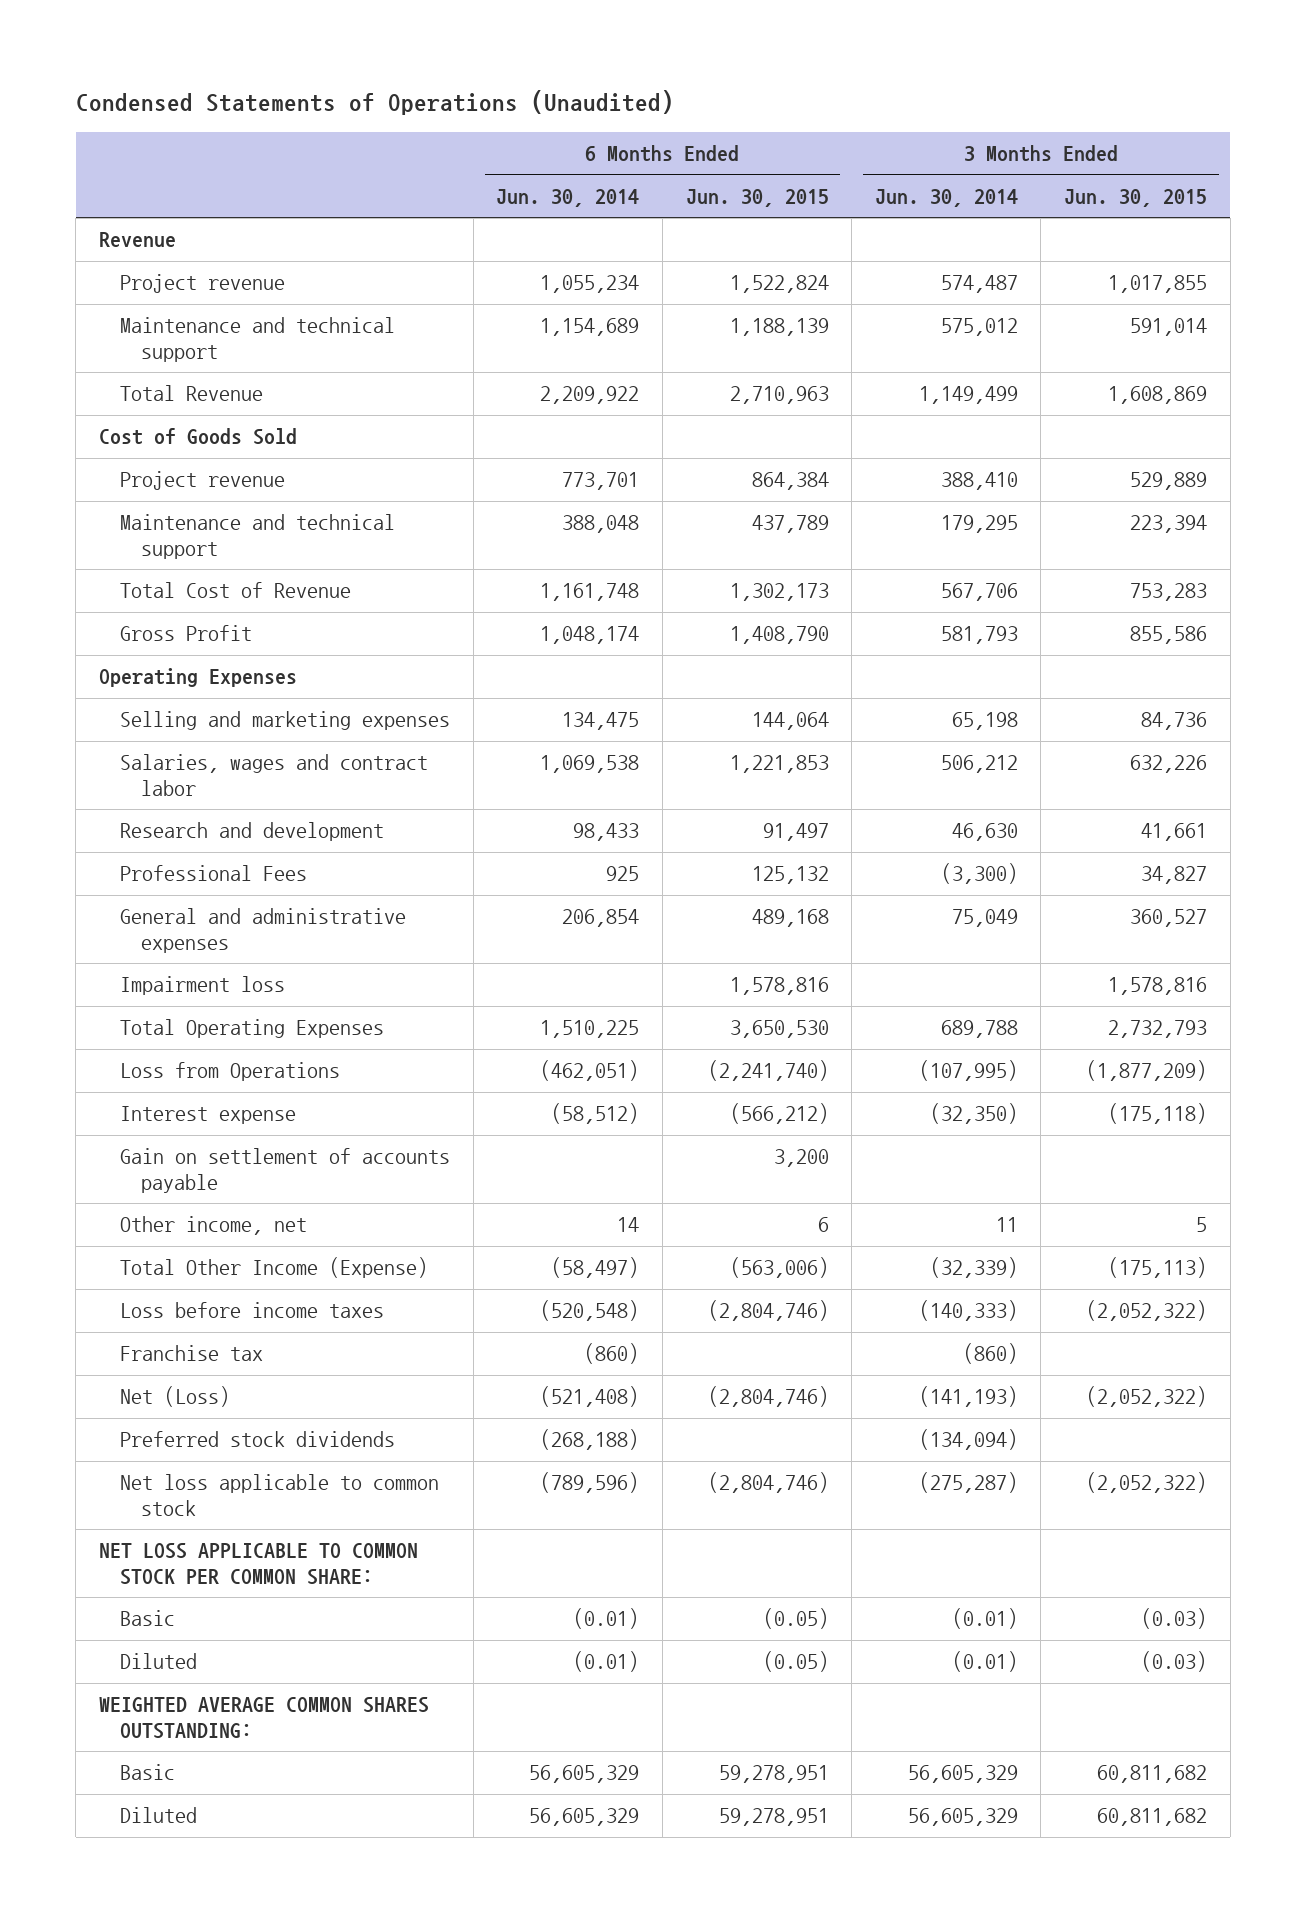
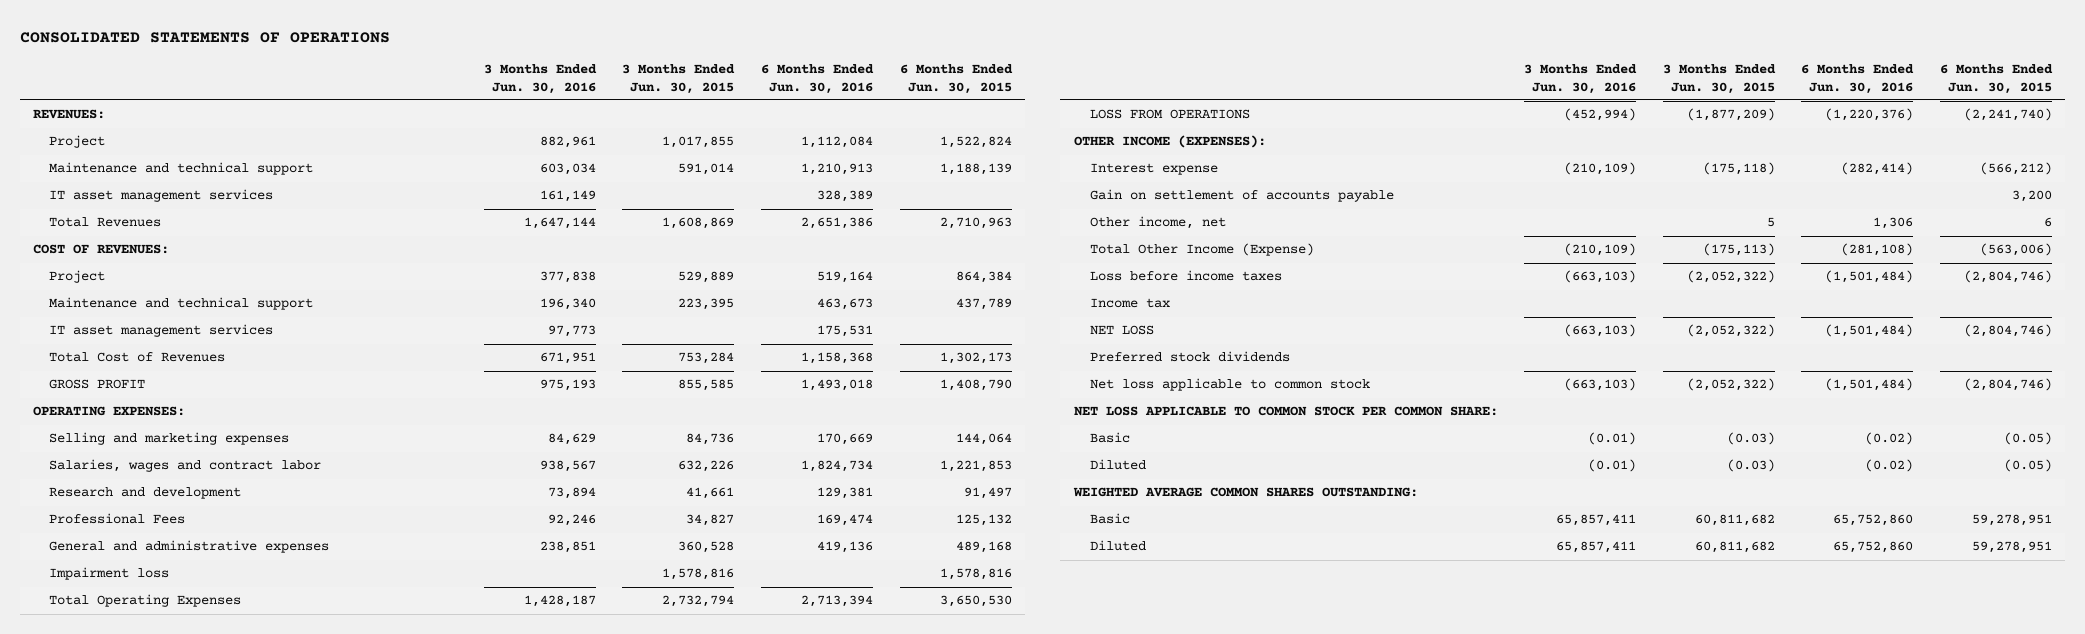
- Condensed Statements of Operations (Unaudited)
+ CONSOLIDATED STATEMENTS OF OPERATIONS
- | 6 Months Ended Jun. 30, 2014 | 6 Months Ended Jun. 30, 2015 | 3 Months Ended Jun. 30, 2014 | 3 Months Ended Jun. 30, 2015
+ | 3 Months Ended Jun. 30, 2016 | 3 Months Ended Jun. 30, 2015 | 6 Months Ended Jun. 30, 2016 | 6 Months Ended Jun. 30, 2015
- Revenue
- Project revenue | 1,055,234 | 1,522,824 | 574,487 | 1,017,855
+ REVENUES:
+ Project | 882,961 | 1,017,855 | 1,112,084 | 1,522,824
- Total Revenue | 2,209,922 | 2,710,963 | 1,149,499 | 1,608,869
- Cost of Goods Sold
- Project revenue | 773,701 | 864,384 | 388,410 | 529,889
- Maintenance and technical support | 388,048 | 437,789 | 179,295 | 223,394
- Total Cost of Revenue | 1,161,748 | 1,302,173 | 567,706 | 753,283
- Gross Profit | 1,048,174 | 1,408,790 | 581,793 | 855,586
- Operating Expenses
+ IT asset management services | 161,149 | | 328,389 |
+ Total Revenues | 1,647,144 | 1,608,869 | 2,651,386 | 2,710,963
+ COST OF REVENUES:
+ Project | 377,838 | 529,889 | 519,164 | 864,384
+ Maintenance and technical support | 196,340 | 223,395 | 463,673 | 437,789
+ IT asset management services | 97,773 | | 175,531 |
+ Total Cost of Revenues | 671,951 | 753,284 | 1,158,368 | 1,302,173
+ GROSS PROFIT | 975,193 | 855,585 | 1,493,018 | 1,408,790
+ OPERATING EXPENSES:
- General and administrative expenses | 206,854 | 489,168 | 75,049 | 360,527
+ General and administrative expenses | 238,851 | 360,528 | 419,136 | 489,168
- Total Operating Expenses | 1,510,225 | 3,650,530 | 689,788 | 2,732,793
- Loss from Operations | (462,051) | (2,241,740) | (107,995) | (1,877,209)
+ Total Operating Expenses | 1,428,187 | 2,732,794 | 2,713,394 | 3,650,530
+ LOSS FROM OPERATIONS | (452,994) | (1,877,209) | (1,220,376) | (2,241,740)
+ OTHER INCOME (EXPENSES):
- Franchise tax | (860) | | (860) |
- Net (Loss) | (521,408) | (2,804,746) | (141,193) | (2,052,322)
+ Income tax
+ NET LOSS | (663,103) | (2,052,322) | (1,501,484) | (2,804,746)

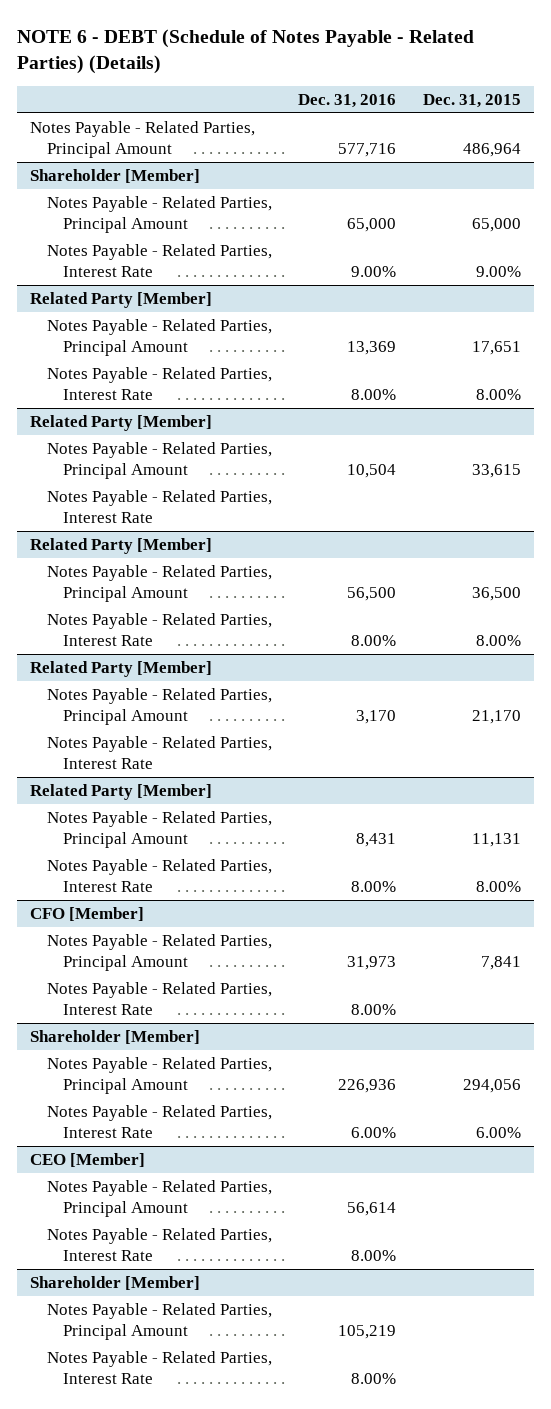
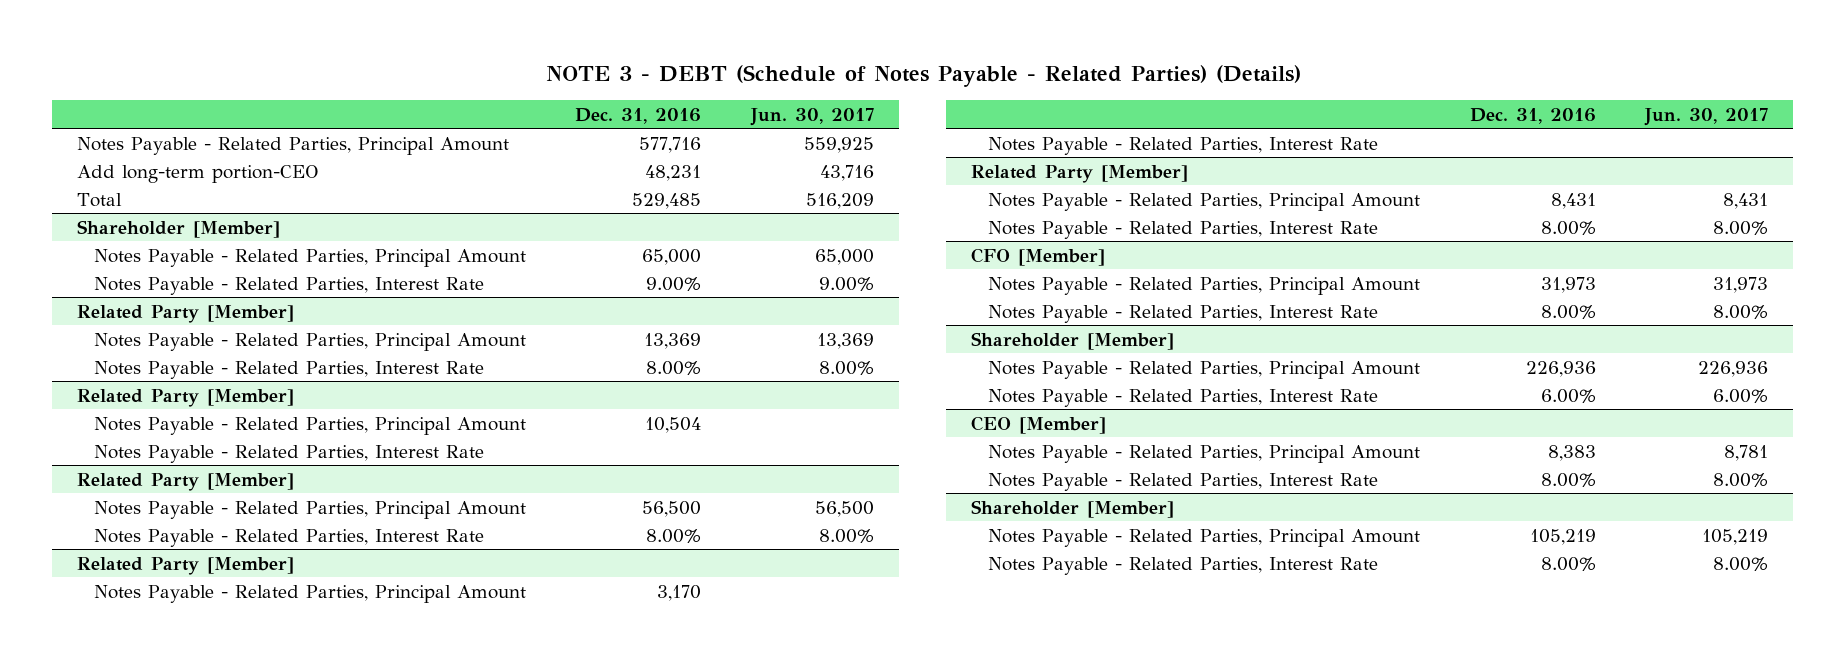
- NOTE 6 - DEBT (Schedule of Notes Payable - Related Parties) (Details)
+ NOTE 3 - DEBT (Schedule of Notes Payable - Related Parties) (Details)
- | Dec. 31, 2016 | Dec. 31, 2015
+ | Dec. 31, 2016 | Jun. 30, 2017
+ Add long-term portion-CEO | 48,231 | 43,716
+ Total | 529,485 | 516,209
@ CEO [Member]
- Notes Payable - Related Parties, Principal Amount | 56,614 |
+ Notes Payable - Related Parties, Principal Amount | 8,383 | 8,781

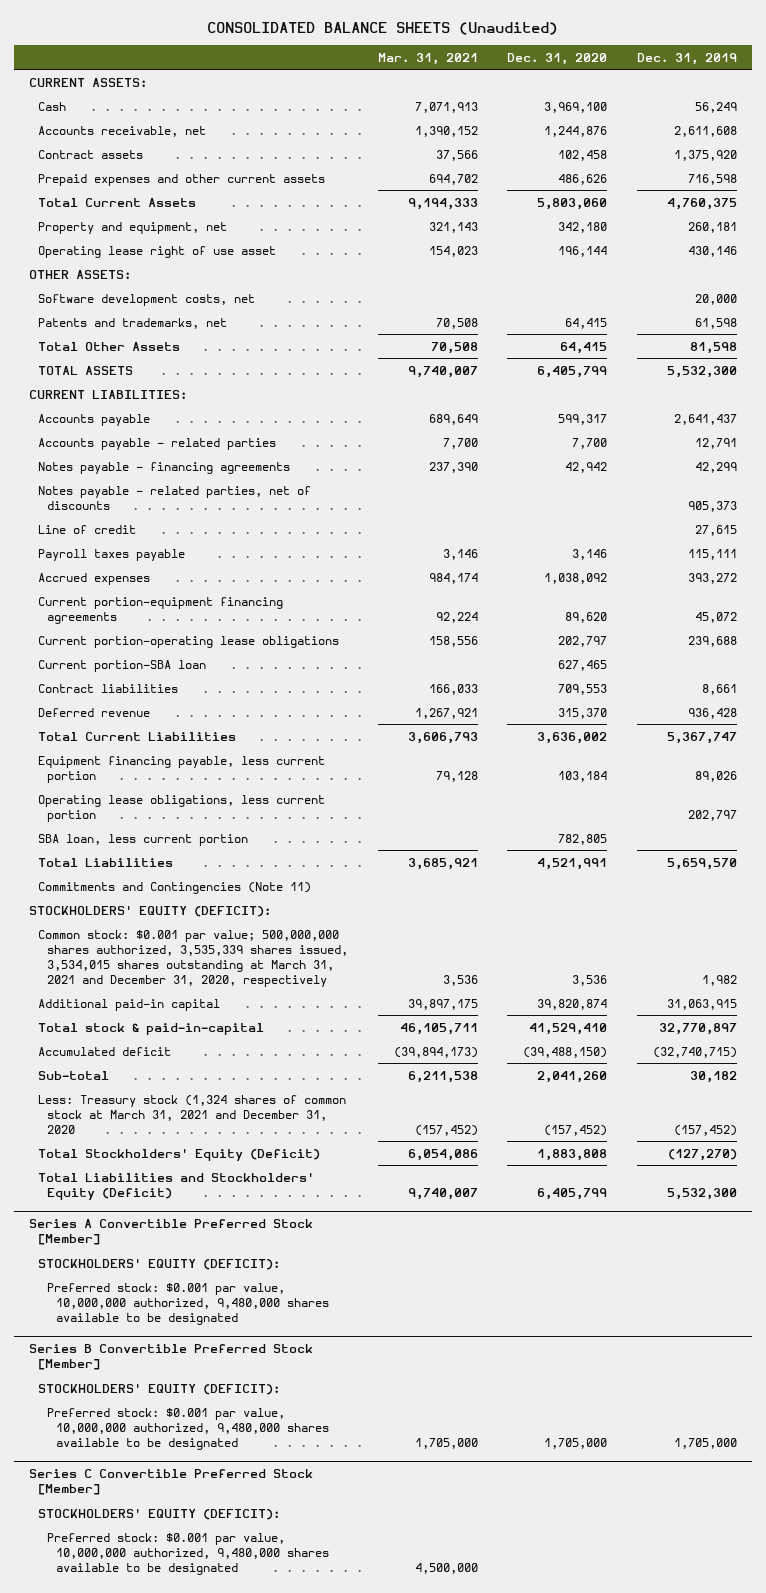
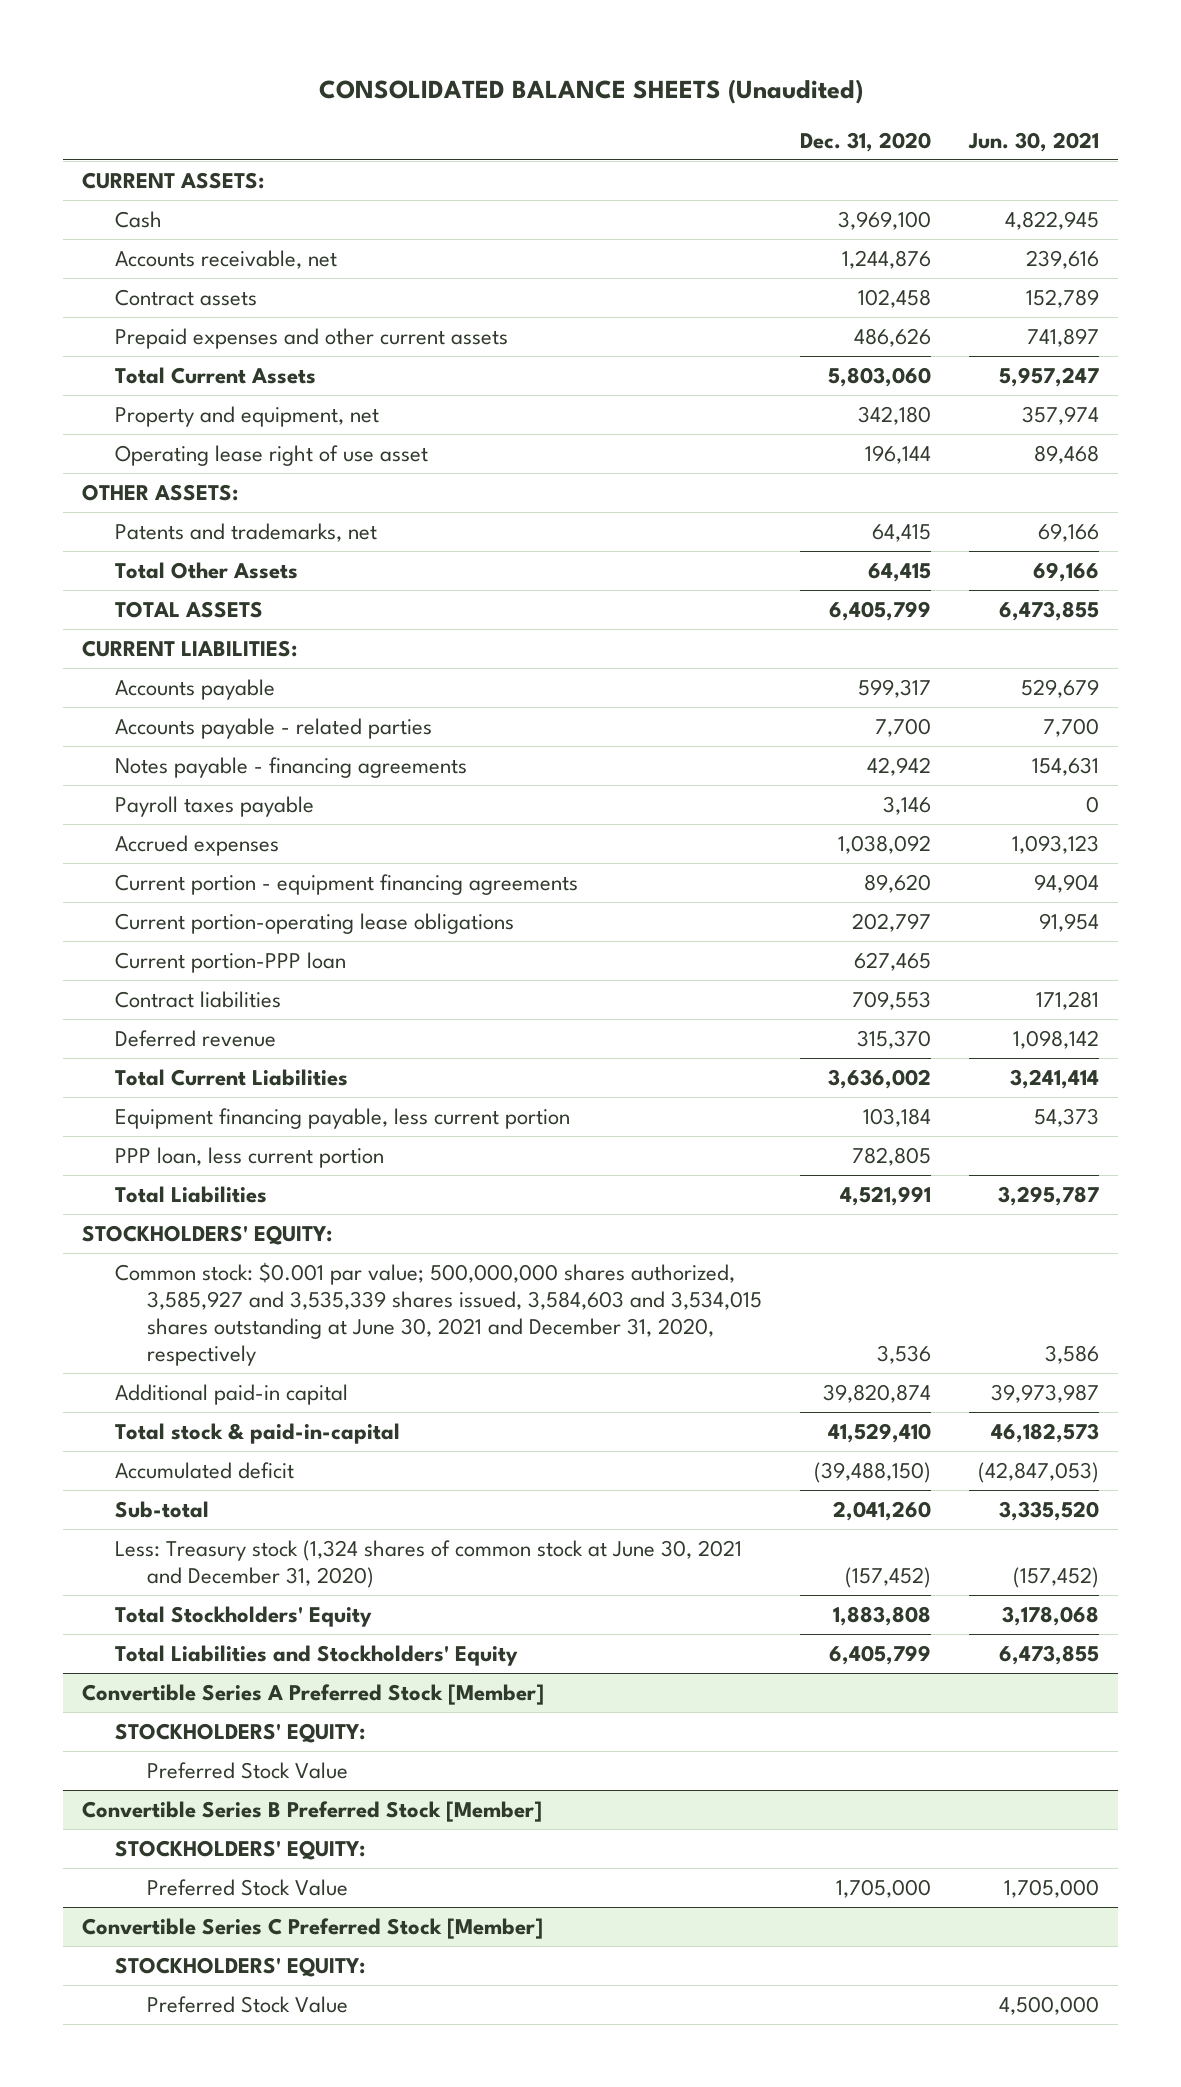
- | Mar. 31, 2021 | Dec. 31, 2020 | Dec. 31, 2019
+ | Dec. 31, 2020 | Jun. 30, 2021
- Software development costs, net | | | 20,000
- Notes payable - related parties, net of discounts | | | 905,373
- Line of credit | | | 27,615
- Current portion-equipment financing agreements | 92,224 | 89,620 | 45,072
+ Current portion - equipment financing agreements | 89,620 | 94,904
- Current portion-SBA loan | | 627,465 |
+ Current portion-PPP loan | 627,465 |
- Operating lease obligations, less current portion | | | 202,797
- SBA loan, less current portion | | 782,805 |
+ PPP loan, less current portion | 782,805 |
- Commitments and Contingencies (Note 11)
- STOCKHOLDERS' EQUITY (DEFICIT):
- Common stock: $0.001 par value; 500,000,000 shares authorized, 3,535,339 shares issued, 3,534,015 shares outstanding at March 31, 2021 and December 31, 2020, respectively | 3,536 | 3,536 | 1,982
+ STOCKHOLDERS' EQUITY:
+ Common stock: $0.001 par value; 500,000,000 shares authorized, 3,585,927 and 3,535,339 shares issued, 3,584,603 and 3,534,015 shares outstanding at June 30, 2021 and December 31, 2020, respectively | 3,536 | 3,586
- Less: Treasury stock (1,324 shares of common stock at March 31, 2021 and December 31, 2020 | (157,452) | (157,452) | (157,452)
- Total Stockholders' Equity (Deficit) | 6,054,086 | 1,883,808 | (127,270)
- Total Liabilities and Stockholders' Equity (Deficit) | 9,740,007 | 6,405,799 | 5,532,300
- Series A Convertible Preferred Stock [Member]
- STOCKHOLDERS' EQUITY (DEFICIT):
- Preferred stock: $0.001 par value, 10,000,000 authorized, 9,480,000 shares available to be designated
- Series B Convertible Preferred Stock [Member]
- STOCKHOLDERS' EQUITY (DEFICIT):
- Preferred stock: $0.001 par value, 10,000,000 authorized, 9,480,000 shares available to be designated | 1,705,000 | 1,705,000 | 1,705,000
- Series C Convertible Preferred Stock [Member]
- STOCKHOLDERS' EQUITY (DEFICIT):
- Preferred stock: $0.001 par value, 10,000,000 authorized, 9,480,000 shares available to be designated | 4,500,000 | |
+ Less: Treasury stock (1,324 shares of common stock at June 30, 2021 and December 31, 2020) | (157,452) | (157,452)
+ Total Stockholders' Equity | 1,883,808 | 3,178,068
+ Total Liabilities and Stockholders' Equity | 6,405,799 | 6,473,855
+ Convertible Series A Preferred Stock [Member]
+ STOCKHOLDERS' EQUITY:
+ Preferred Stock Value
+ Convertible Series B Preferred Stock [Member]
+ STOCKHOLDERS' EQUITY:
+ Preferred Stock Value | 1,705,000 | 1,705,000
+ Convertible Series C Preferred Stock [Member]
+ STOCKHOLDERS' EQUITY:
+ Preferred Stock Value | | 4,500,000

